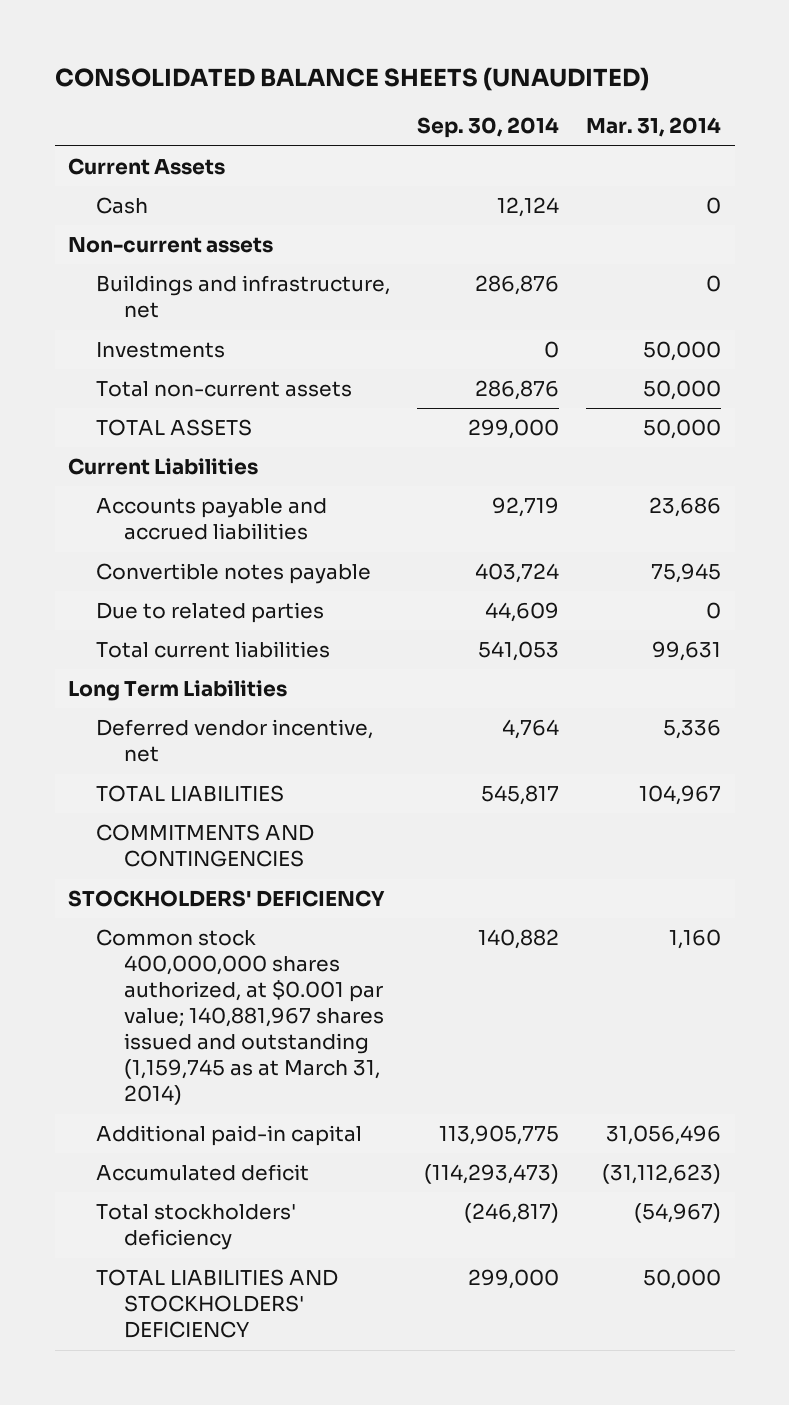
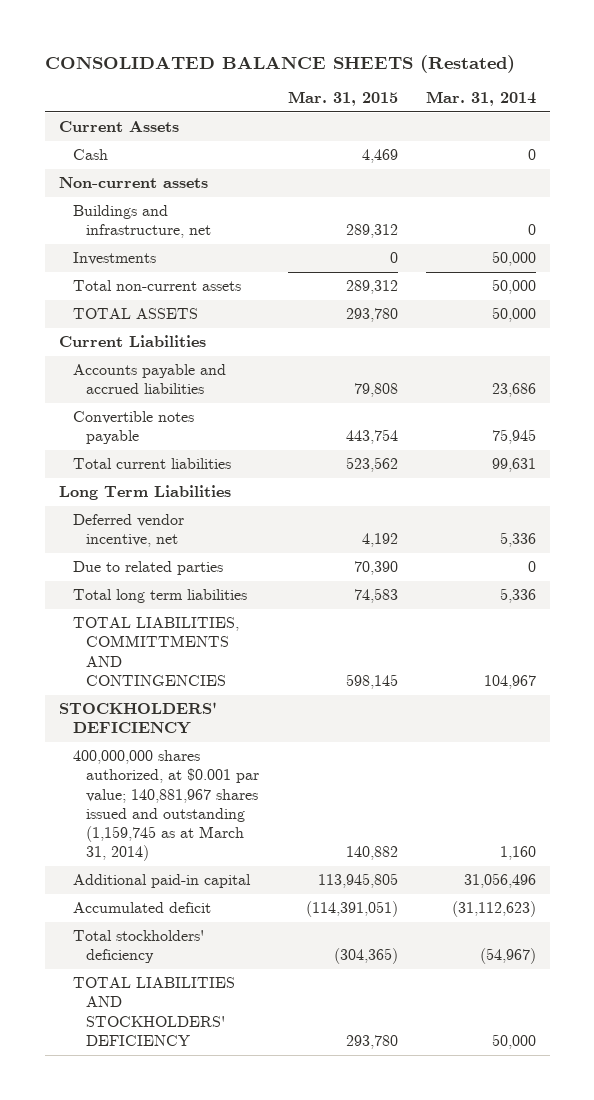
- CONSOLIDATED BALANCE SHEETS (UNAUDITED)
+ CONSOLIDATED BALANCE SHEETS (Restated)
- | Sep. 30, 2014 | Mar. 31, 2014
+ | Mar. 31, 2015 | Mar. 31, 2014
- TOTAL LIABILITIES | 545,817 | 104,967
- COMMITMENTS AND CONTINGENCIES
moved down: Due to related parties | 70,390 | 0
+ Total long term liabilities | 74,583 | 5,336
+ TOTAL LIABILITIES, COMMITTMENTS AND CONTINGENCIES | 598,145 | 104,967
- Common stock 400,000,000 shares authorized, at $0.001 par value; 140,881,967 shares issued and outstanding (1,159,745 as at March 31, 2014) | 140,882 | 1,160
+ 400,000,000 shares authorized, at $0.001 par value; 140,881,967 shares issued and outstanding (1,159,745 as at March 31, 2014) | 140,882 | 1,160

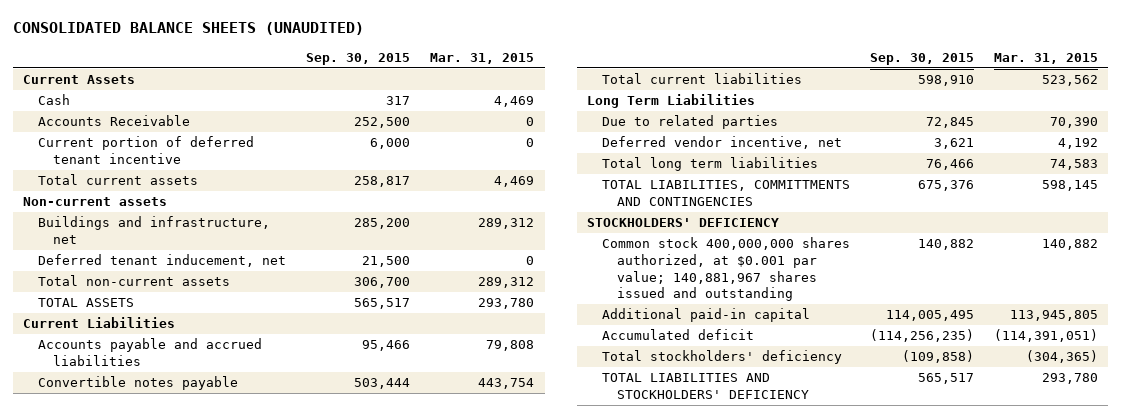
- CONSOLIDATED BALANCE SHEETS (Restated)
+ CONSOLIDATED BALANCE SHEETS (UNAUDITED)
- | Mar. 31, 2015 | Mar. 31, 2014
+ | Sep. 30, 2015 | Mar. 31, 2015
+ Accounts Receivable | 252,500 | 0
+ Current portion of deferred tenant incentive | 6,000 | 0
+ Total current assets | 258,817 | 4,469
- Investments | 0 | 50,000
+ Deferred tenant inducement, net | 21,500 | 0
moved down: Deferred vendor incentive, net | 3,621 | 4,192
- 400,000,000 shares authorized, at $0.001 par value; 140,881,967 shares issued and outstanding (1,159,745 as at March 31, 2014) | 140,882 | 1,160
+ Common stock 400,000,000 shares authorized, at $0.001 par value; 140,881,967 shares issued and outstanding | 140,882 | 140,882

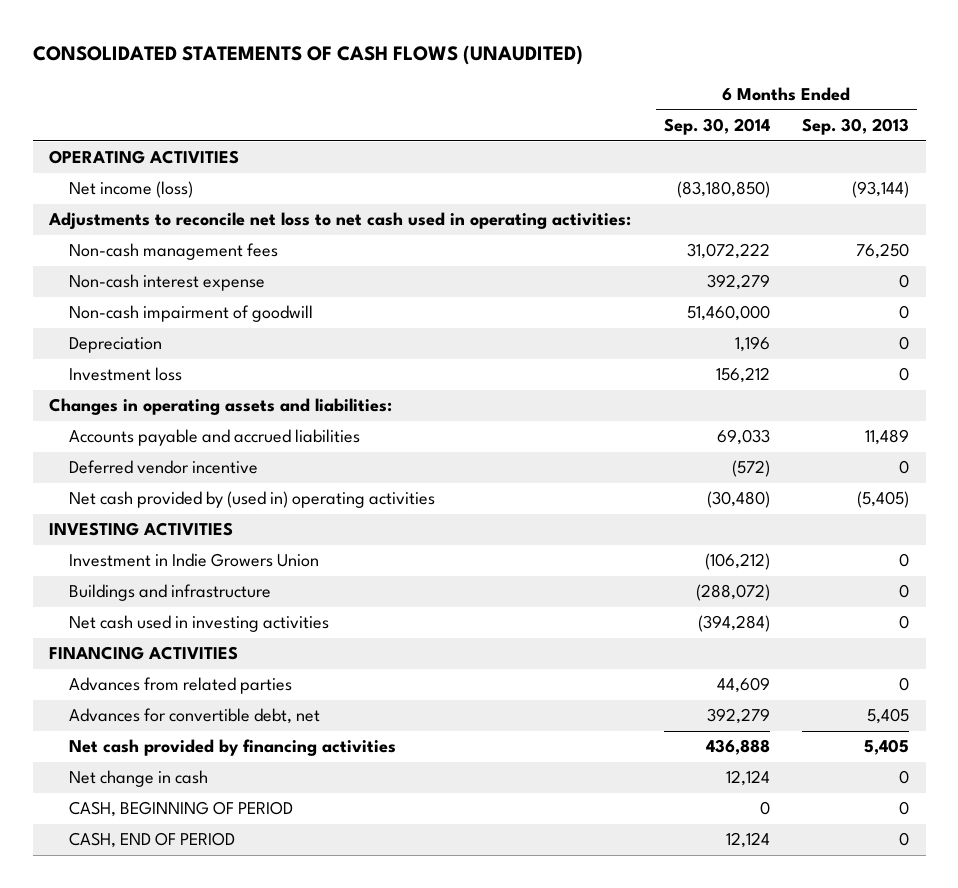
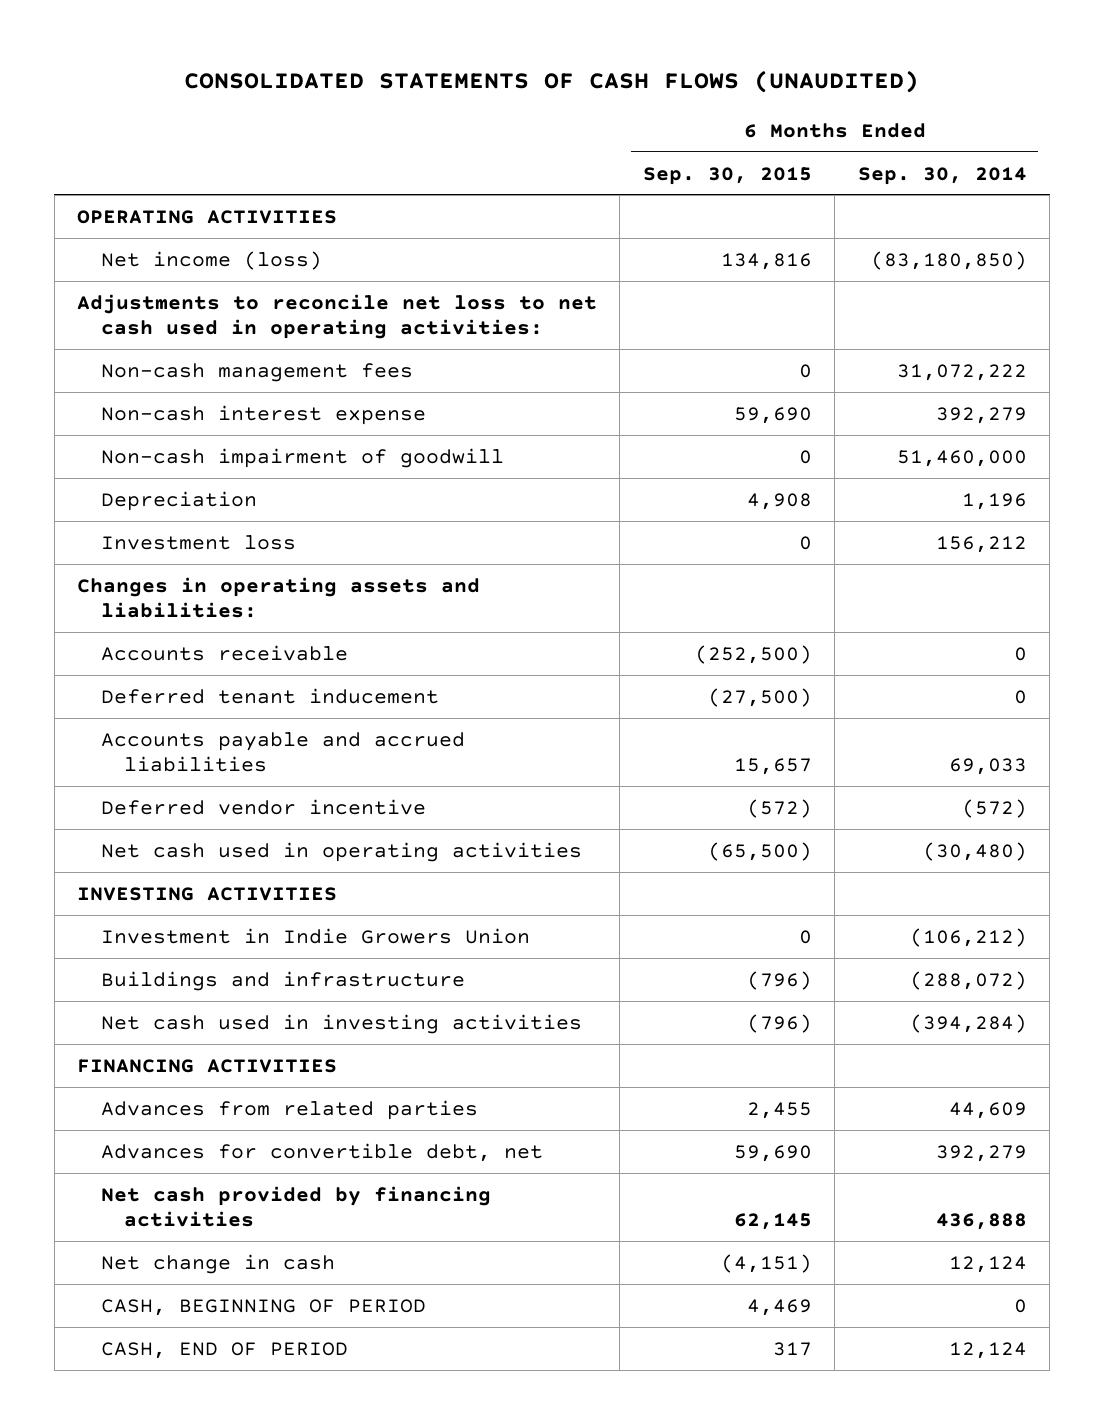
- | 6 Months Ended Sep. 30, 2014 | 6 Months Ended Sep. 30, 2013
+ | 6 Months Ended Sep. 30, 2015 | 6 Months Ended Sep. 30, 2014
+ Accounts receivable | (252,500) | 0
+ Deferred tenant inducement | (27,500) | 0
- Net cash provided by (used in) operating activities | (30,480) | (5,405)
+ Net cash used in operating activities | (65,500) | (30,480)

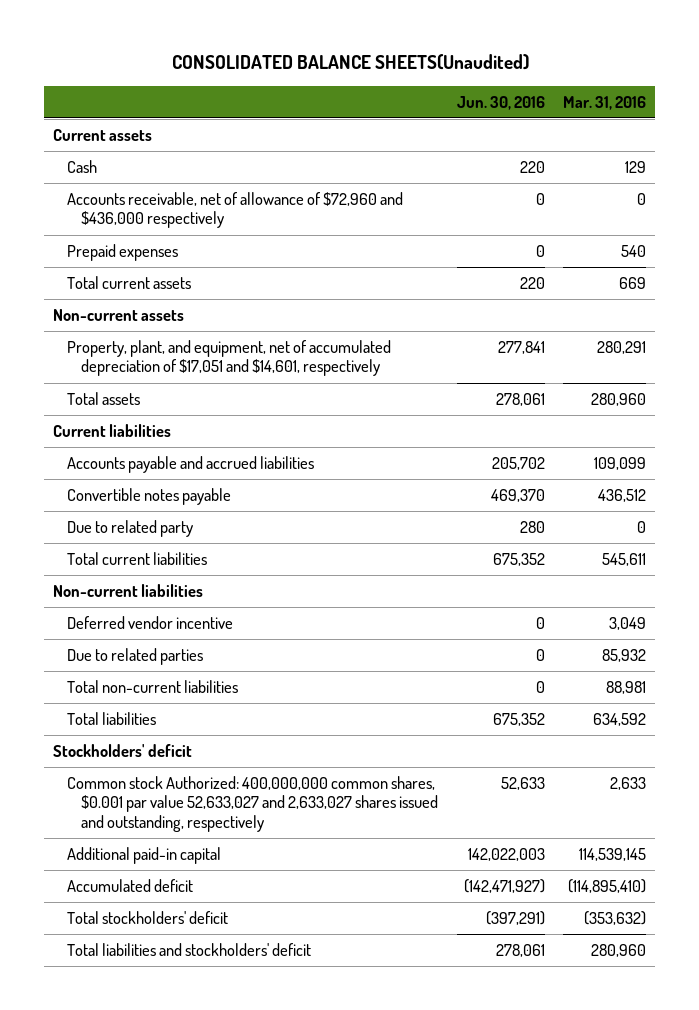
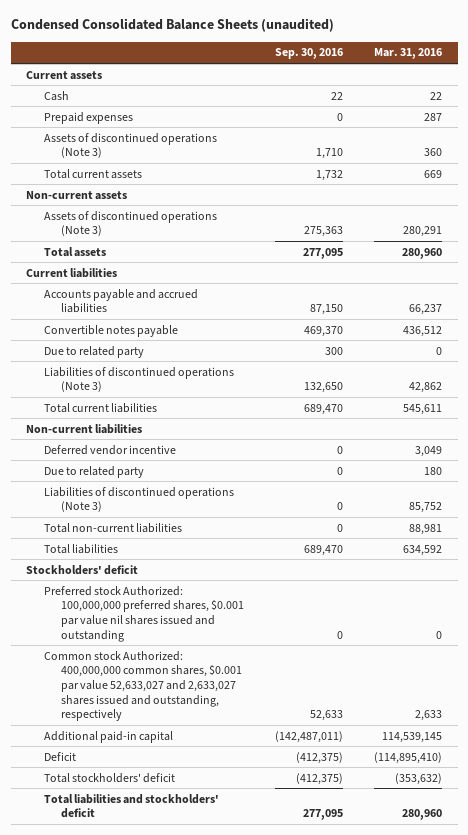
- CONSOLIDATED BALANCE SHEETS(Unaudited)
+ Condensed Consolidated Balance Sheets (unaudited)
- | Jun. 30, 2016 | Mar. 31, 2016
+ | Sep. 30, 2016 | Mar. 31, 2016
- Cash | 220 | 129
- Accounts receivable, net of allowance of $72,960 and $436,000 respectively | 0 | 0
- Prepaid expenses | 0 | 540
+ Cash | 22 | 22
+ Prepaid expenses | 0 | 287
+ Assets of discontinued operations (Note 3) | 1,710 | 360
- Property, plant, and equipment, net of accumulated depreciation of $17,051 and $14,601, respectively | 277,841 | 280,291
+ Assets of discontinued operations (Note 3) | 275,363 | 280,291
- Accounts payable and accrued liabilities | 205,702 | 109,099
+ Accounts payable and accrued liabilities | 87,150 | 66,237
+ Liabilities of discontinued operations (Note 3) | 132,650 | 42,862
- Due to related parties | 0 | 85,932
+ Due to related party | 0 | 180
+ Liabilities of discontinued operations (Note 3) | 0 | 85,752
+ Preferred stock Authorized: 100,000,000 preferred shares, $0.001 par value nil shares issued and outstanding | 0 | 0
- Accumulated deficit | (142,471,927) | (114,895,410)
+ Deficit | (412,375) | (114,895,410)

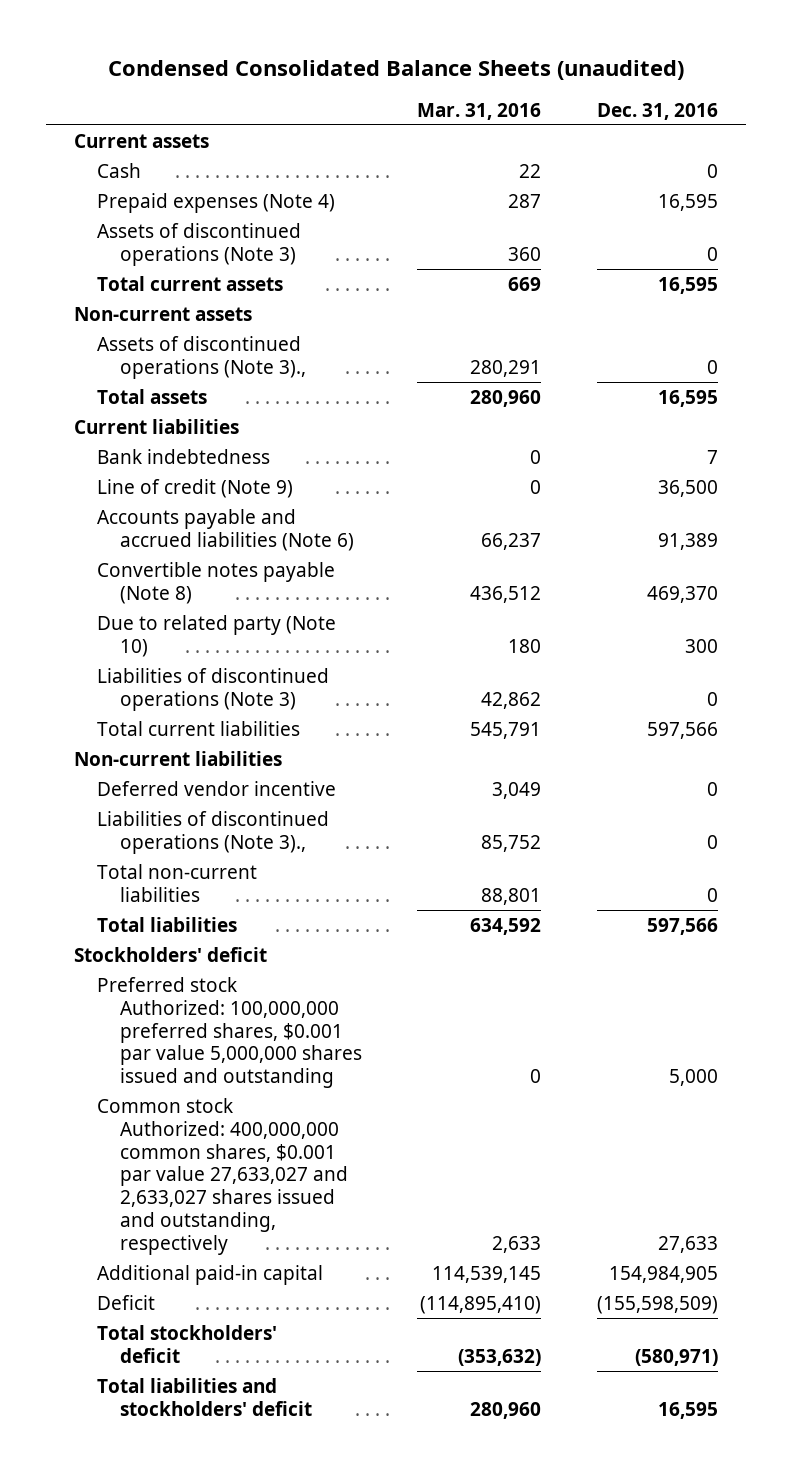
- | Sep. 30, 2016 | Mar. 31, 2016
+ | Mar. 31, 2016 | Dec. 31, 2016
- Prepaid expenses | 0 | 287
+ Prepaid expenses (Note 4) | 287 | 16,595
- Assets of discontinued operations (Note 3) | 275,363 | 280,291
+ Assets of discontinued operations (Note 3)., | 280,291 | 0
- Accounts payable and accrued liabilities | 87,150 | 66,237
- Convertible notes payable | 469,370 | 436,512
- Due to related party | 300 | 0
+ Bank indebtedness | 0 | 7
+ Line of credit (Note 9) | 0 | 36,500
+ Accounts payable and accrued liabilities (Note 6) | 66,237 | 91,389
+ Convertible notes payable (Note 8) | 436,512 | 469,370
+ Due to related party (Note 10) | 180 | 300
- Total current liabilities | 689,470 | 545,611
+ Total current liabilities | 545,791 | 597,566
- Due to related party | 0 | 180
- Liabilities of discontinued operations (Note 3) | 0 | 85,752
- Total non-current liabilities | 0 | 88,981
+ Liabilities of discontinued operations (Note 3)., | 85,752 | 0
+ Total non-current liabilities | 88,801 | 0
- Preferred stock Authorized: 100,000,000 preferred shares, $0.001 par value nil shares issued and outstanding | 0 | 0
- Common stock Authorized: 400,000,000 common shares, $0.001 par value 52,633,027 and 2,633,027 shares issued and outstanding, respectively | 52,633 | 2,633
+ Preferred stock Authorized: 100,000,000 preferred shares, $0.001 par value 5,000,000 shares issued and outstanding | 0 | 5,000
+ Common stock Authorized: 400,000,000 common shares, $0.001 par value 27,633,027 and 2,633,027 shares issued and outstanding, respectively | 2,633 | 27,633

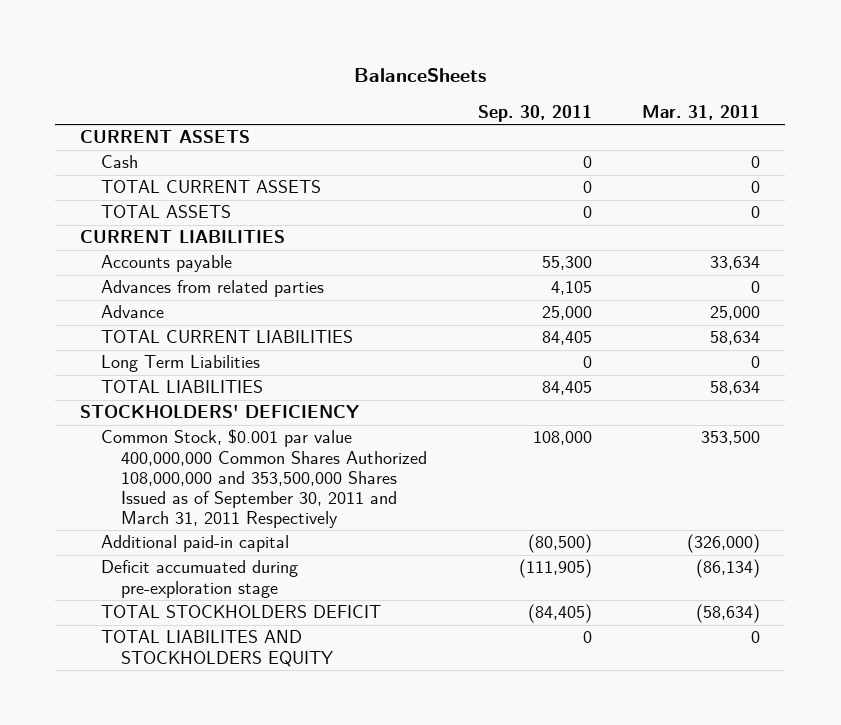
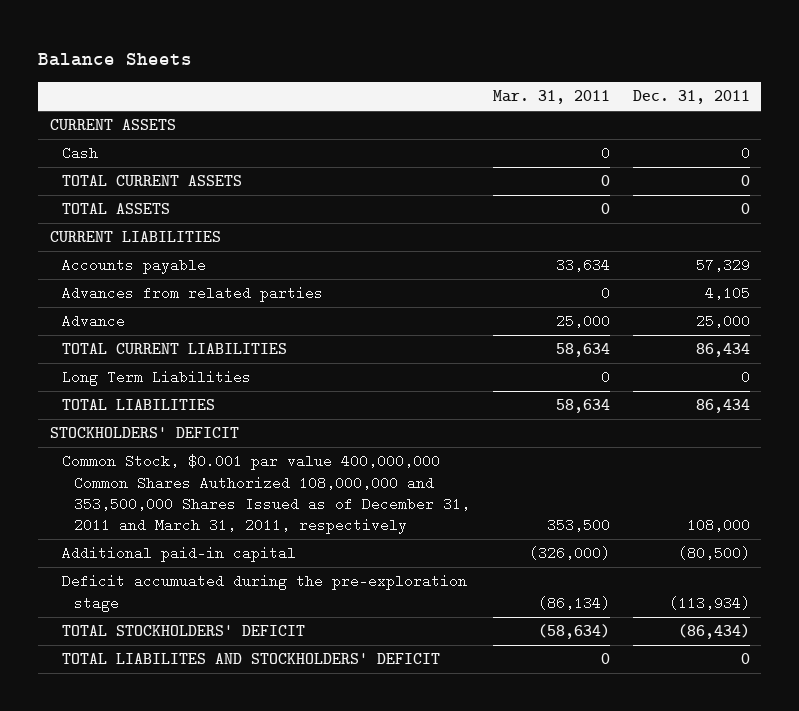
- BalanceSheets
+ Balance Sheets
- | Sep. 30, 2011 | Mar. 31, 2011
+ | Mar. 31, 2011 | Dec. 31, 2011
- STOCKHOLDERS' DEFICIENCY
- Common Stock, $0.001 par value 400,000,000 Common Shares Authorized 108,000,000 and 353,500,000 Shares Issued as of September 30, 2011 and March 31, 2011 Respectively | 108,000 | 353,500
+ STOCKHOLDERS' DEFICIT
+ Common Stock, $0.001 par value 400,000,000 Common Shares Authorized 108,000,000 and 353,500,000 Shares Issued as of December 31, 2011 and March 31, 2011, respectively | 353,500 | 108,000
- Deficit accumuated during pre-exploration stage | (111,905) | (86,134)
- TOTAL STOCKHOLDERS DEFICIT | (84,405) | (58,634)
- TOTAL LIABILITES AND STOCKHOLDERS EQUITY | 0 | 0
+ Deficit accumuated during the pre-exploration stage | (86,134) | (113,934)
+ TOTAL STOCKHOLDERS' DEFICIT | (58,634) | (86,434)
+ TOTAL LIABILITES AND STOCKHOLDERS' DEFICIT | 0 | 0

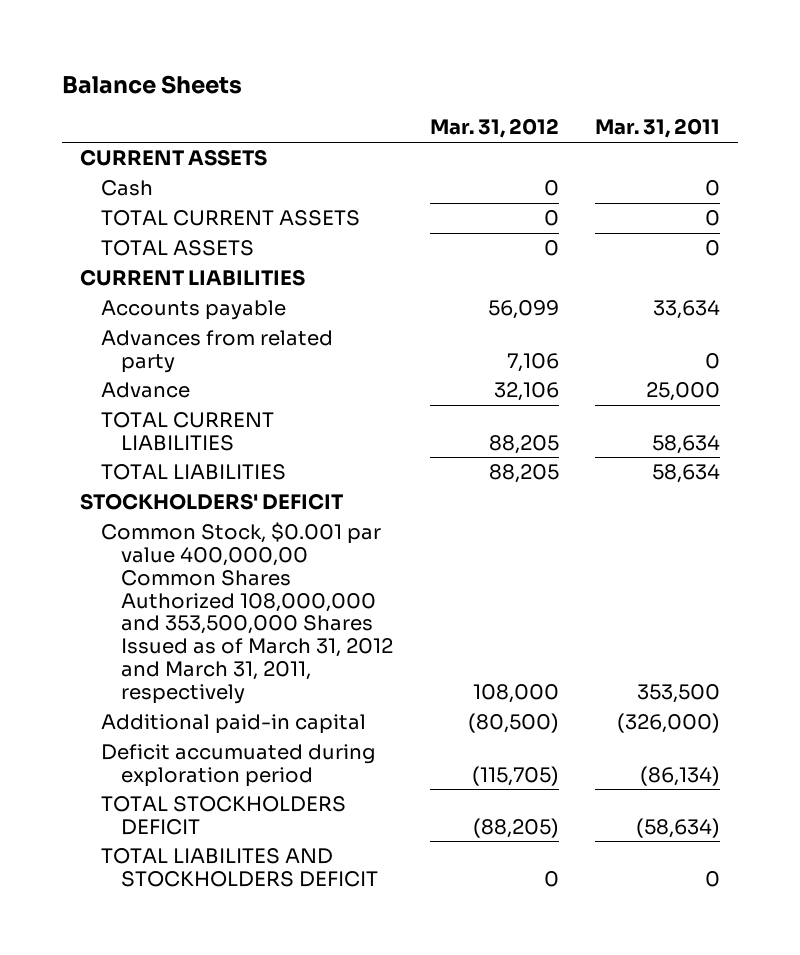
- | Mar. 31, 2011 | Dec. 31, 2011
+ | Mar. 31, 2012 | Mar. 31, 2011
- Advances from related parties | 0 | 4,105
+ Advances from related party | 7,106 | 0
- Long Term Liabilities | 0 | 0
- Common Stock, $0.001 par value 400,000,000 Common Shares Authorized 108,000,000 and 353,500,000 Shares Issued as of December 31, 2011 and March 31, 2011, respectively | 353,500 | 108,000
+ Common Stock, $0.001 par value 400,000,00 Common Shares Authorized 108,000,000 and 353,500,000 Shares Issued as of March 31, 2012 and March 31, 2011, respectively | 108,000 | 353,500
- Deficit accumuated during the pre-exploration stage | (86,134) | (113,934)
- TOTAL STOCKHOLDERS' DEFICIT | (58,634) | (86,434)
- TOTAL LIABILITES AND STOCKHOLDERS' DEFICIT | 0 | 0
+ Deficit accumuated during exploration period | (115,705) | (86,134)
+ TOTAL STOCKHOLDERS DEFICIT | (88,205) | (58,634)
+ TOTAL LIABILITES AND STOCKHOLDERS DEFICIT | 0 | 0

